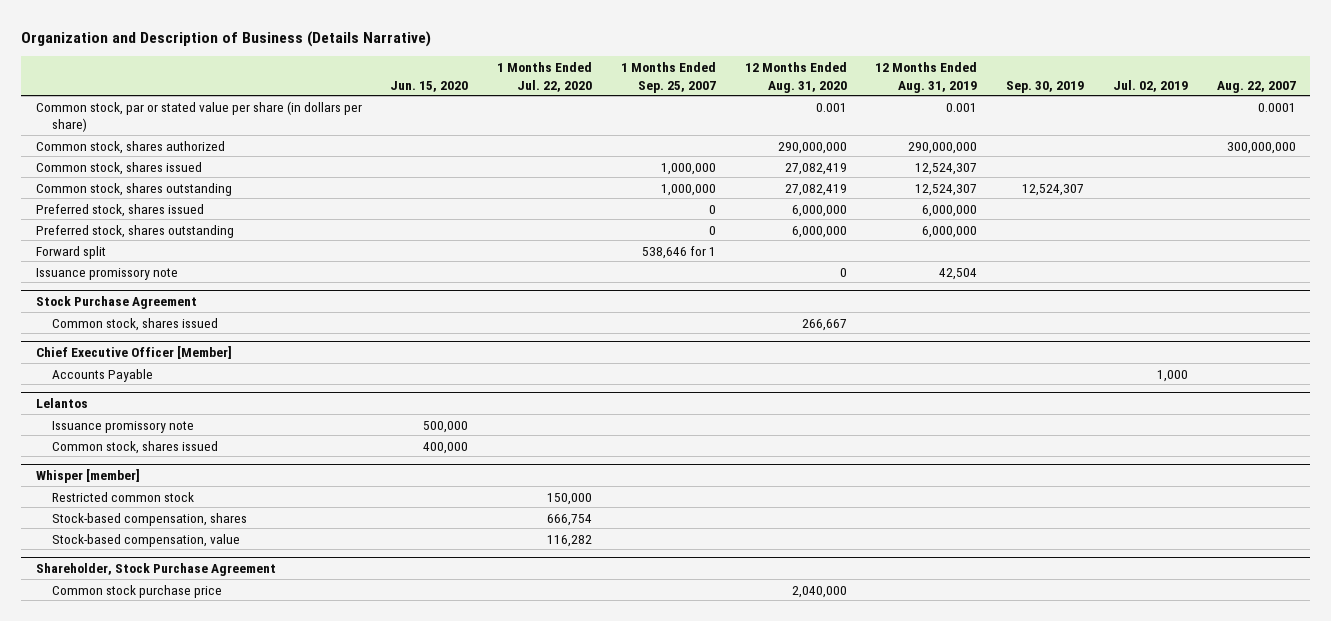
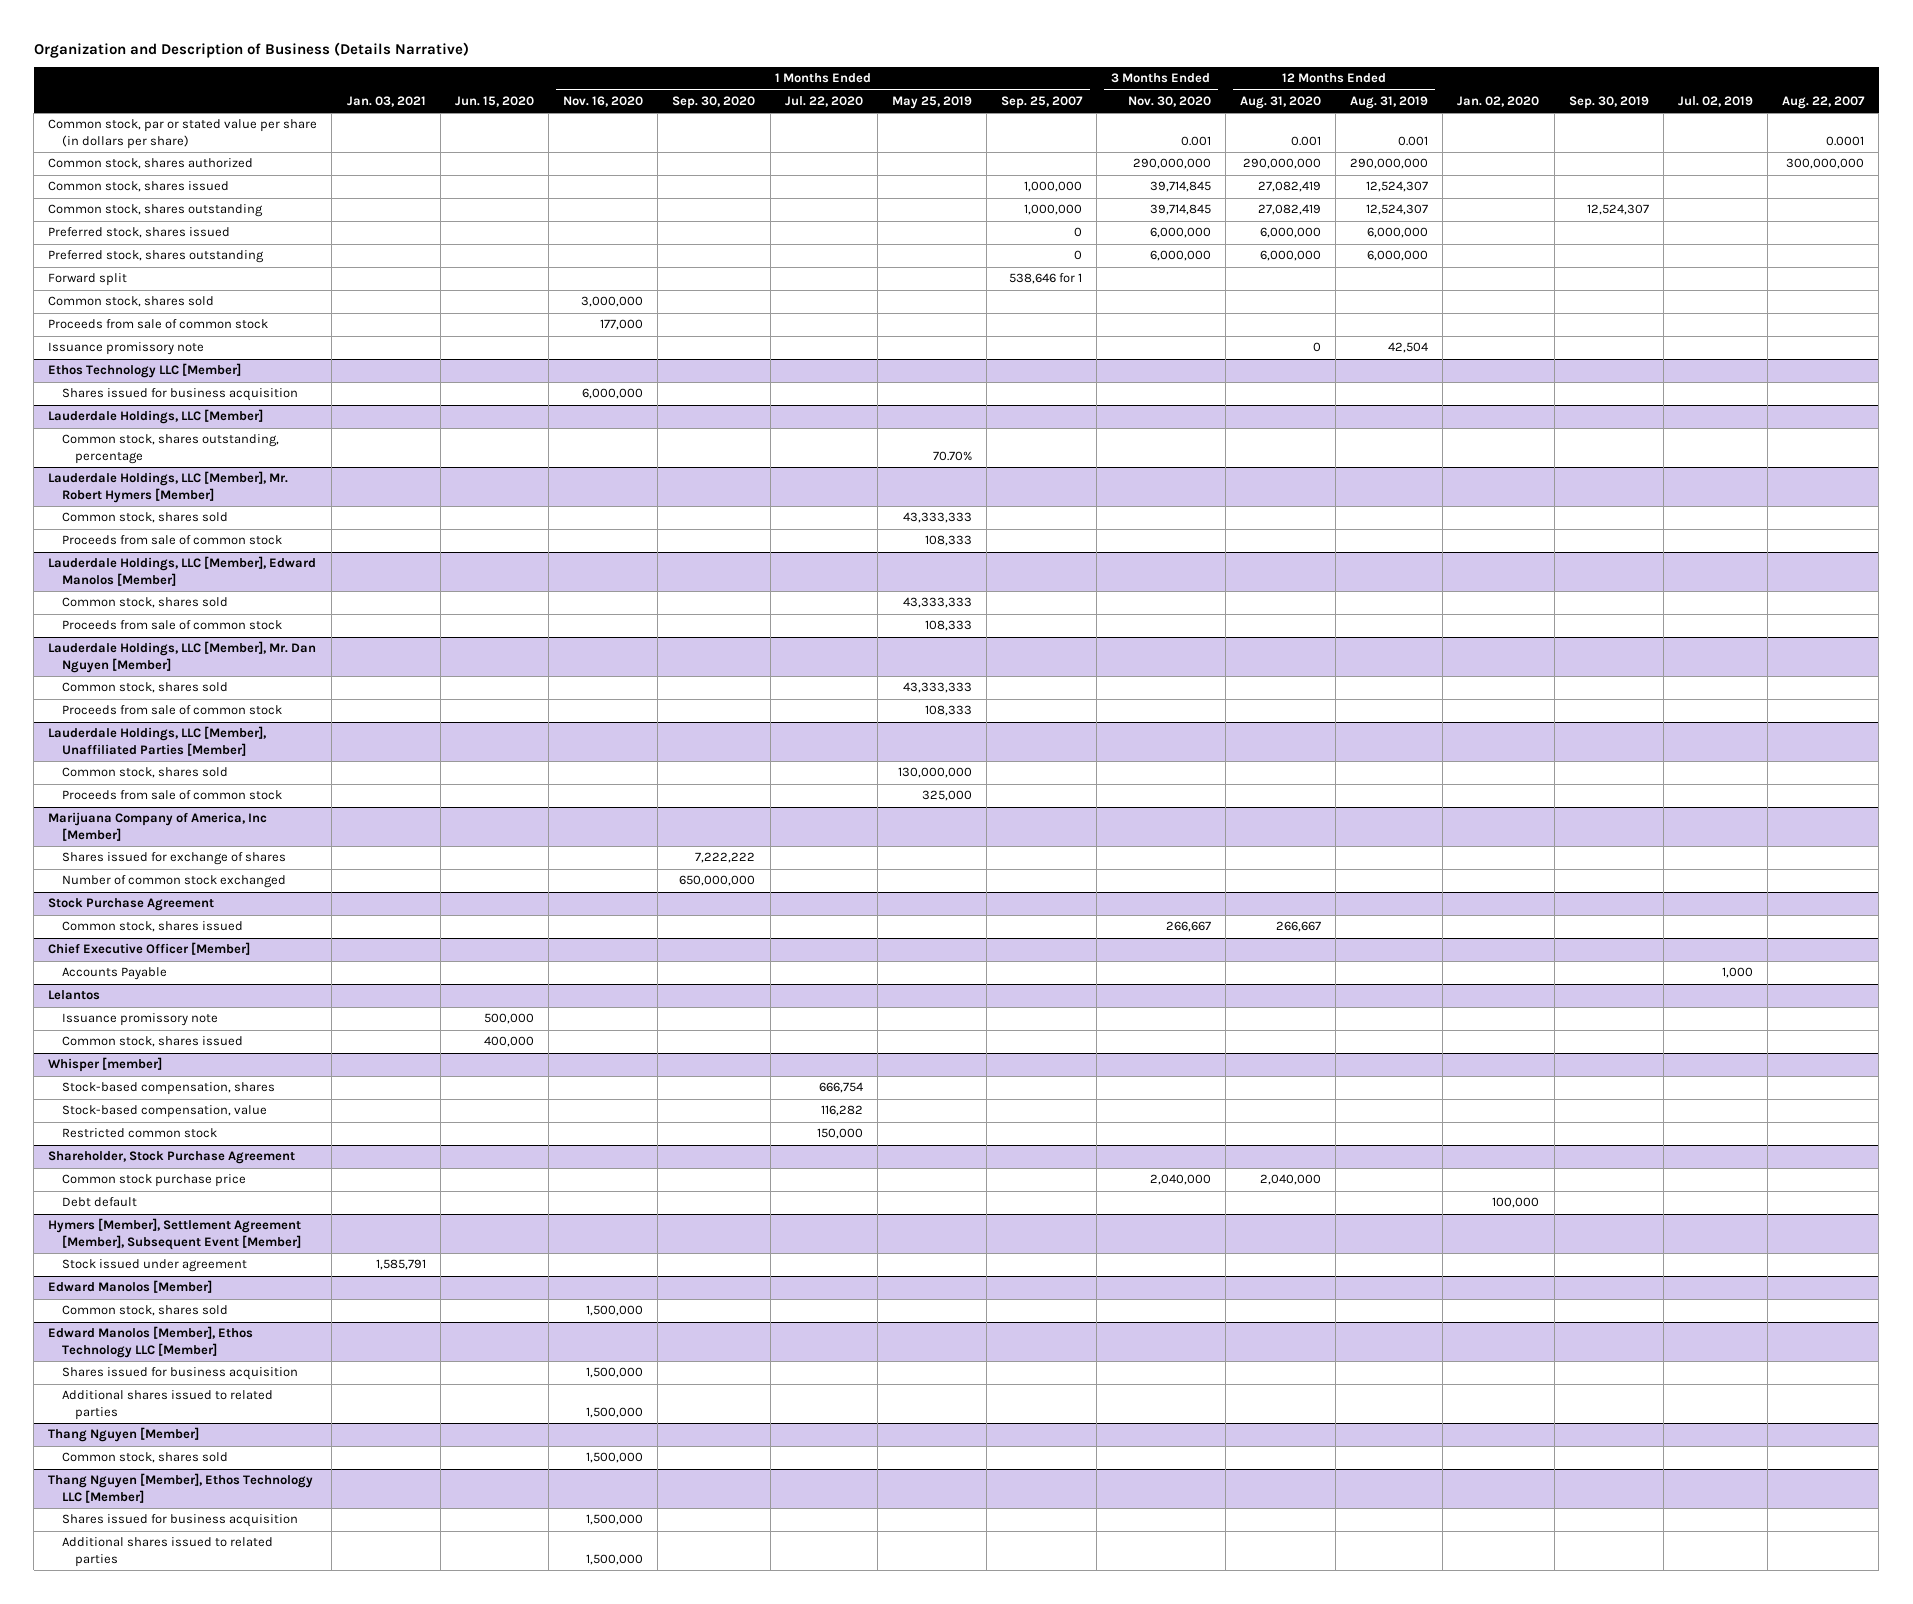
- | Jun. 15, 2020 | 1 Months Ended Jul. 22, 2020 | 1 Months Ended Sep. 25, 2007 | 12 Months Ended Aug. 31, 2020 | 12 Months Ended Aug. 31, 2019 | Sep. 30, 2019 | Jul. 02, 2019 | Aug. 22, 2007
+ | Jan. 03, 2021 | Jun. 15, 2020 | 1 Months Ended Nov. 16, 2020 | 1 Months Ended Sep. 30, 2020 | 1 Months Ended Jul. 22, 2020 | 1 Months Ended May 25, 2019 | 1 Months Ended Sep. 25, 2007 | 3 Months Ended Nov. 30, 2020 | 12 Months Ended Aug. 31, 2020 | 12 Months Ended Aug. 31, 2019 | Jan. 02, 2020 | Sep. 30, 2019 | Jul. 02, 2019 | Aug. 22, 2007
+ Common stock, shares sold | | | 3,000,000 | | | | | | | | | | |
+ Proceeds from sale of common stock | | | 177,000 | | | | | | | | | | |
+ Ethos Technology LLC [Member]
+ Shares issued for business acquisition | | | 6,000,000 | | | | | | | | | | |
+ Lauderdale Holdings, LLC [Member]
+ Common stock, shares outstanding, percentage | | | | | | 70.70% | | | | | | | |
+ Lauderdale Holdings, LLC [Member], Mr. Robert Hymers [Member]
+ Common stock, shares sold | | | | | | 43,333,333 | | | | | | | |
+ Proceeds from sale of common stock | | | | | | 108,333 | | | | | | | |
+ Lauderdale Holdings, LLC [Member], Edward Manolos [Member]
+ Common stock, shares sold | | | | | | 43,333,333 | | | | | | | |
+ Proceeds from sale of common stock | | | | | | 108,333 | | | | | | | |
+ Lauderdale Holdings, LLC [Member], Mr. Dan Nguyen [Member]
+ Common stock, shares sold | | | | | | 43,333,333 | | | | | | | |
+ Proceeds from sale of common stock | | | | | | 108,333 | | | | | | | |
+ Lauderdale Holdings, LLC [Member], Unaffiliated Parties [Member]
+ Common stock, shares sold | | | | | | 130,000,000 | | | | | | | |
+ Proceeds from sale of common stock | | | | | | 325,000 | | | | | | | |
+ Marijuana Company of America, Inc [Member]
+ Shares issued for exchange of shares | | | | 7,222,222 | | | | | | | | | |
+ Number of common stock exchanged | | | | 650,000,000 | | | | | | | | | |
@ Whisper [member]
moved down: Restricted common stock | | | | | 150,000 | | | | | | | | |
@ Shareholder, Stock Purchase Agreement
+ Debt default | | | | | | | | | | | 100,000 | | |
+ Hymers [Member], Settlement Agreement [Member], Subsequent Event [Member]
+ Stock issued under agreement | 1,585,791 | | | | | | | | | | | | |
+ Edward Manolos [Member]
+ Common stock, shares sold | | | 1,500,000 | | | | | | | | | | |
+ Edward Manolos [Member], Ethos Technology LLC [Member]
+ Shares issued for business acquisition | | | 1,500,000 | | | | | | | | | | |
+ Additional shares issued to related parties | | | 1,500,000 | | | | | | | | | | |
+ Thang Nguyen [Member]
+ Common stock, shares sold | | | 1,500,000 | | | | | | | | | | |
+ Thang Nguyen [Member], Ethos Technology LLC [Member]
+ Shares issued for business acquisition | | | 1,500,000 | | | | | | | | | | |
+ Additional shares issued to related parties | | | 1,500,000 | | | | | | | | | | |

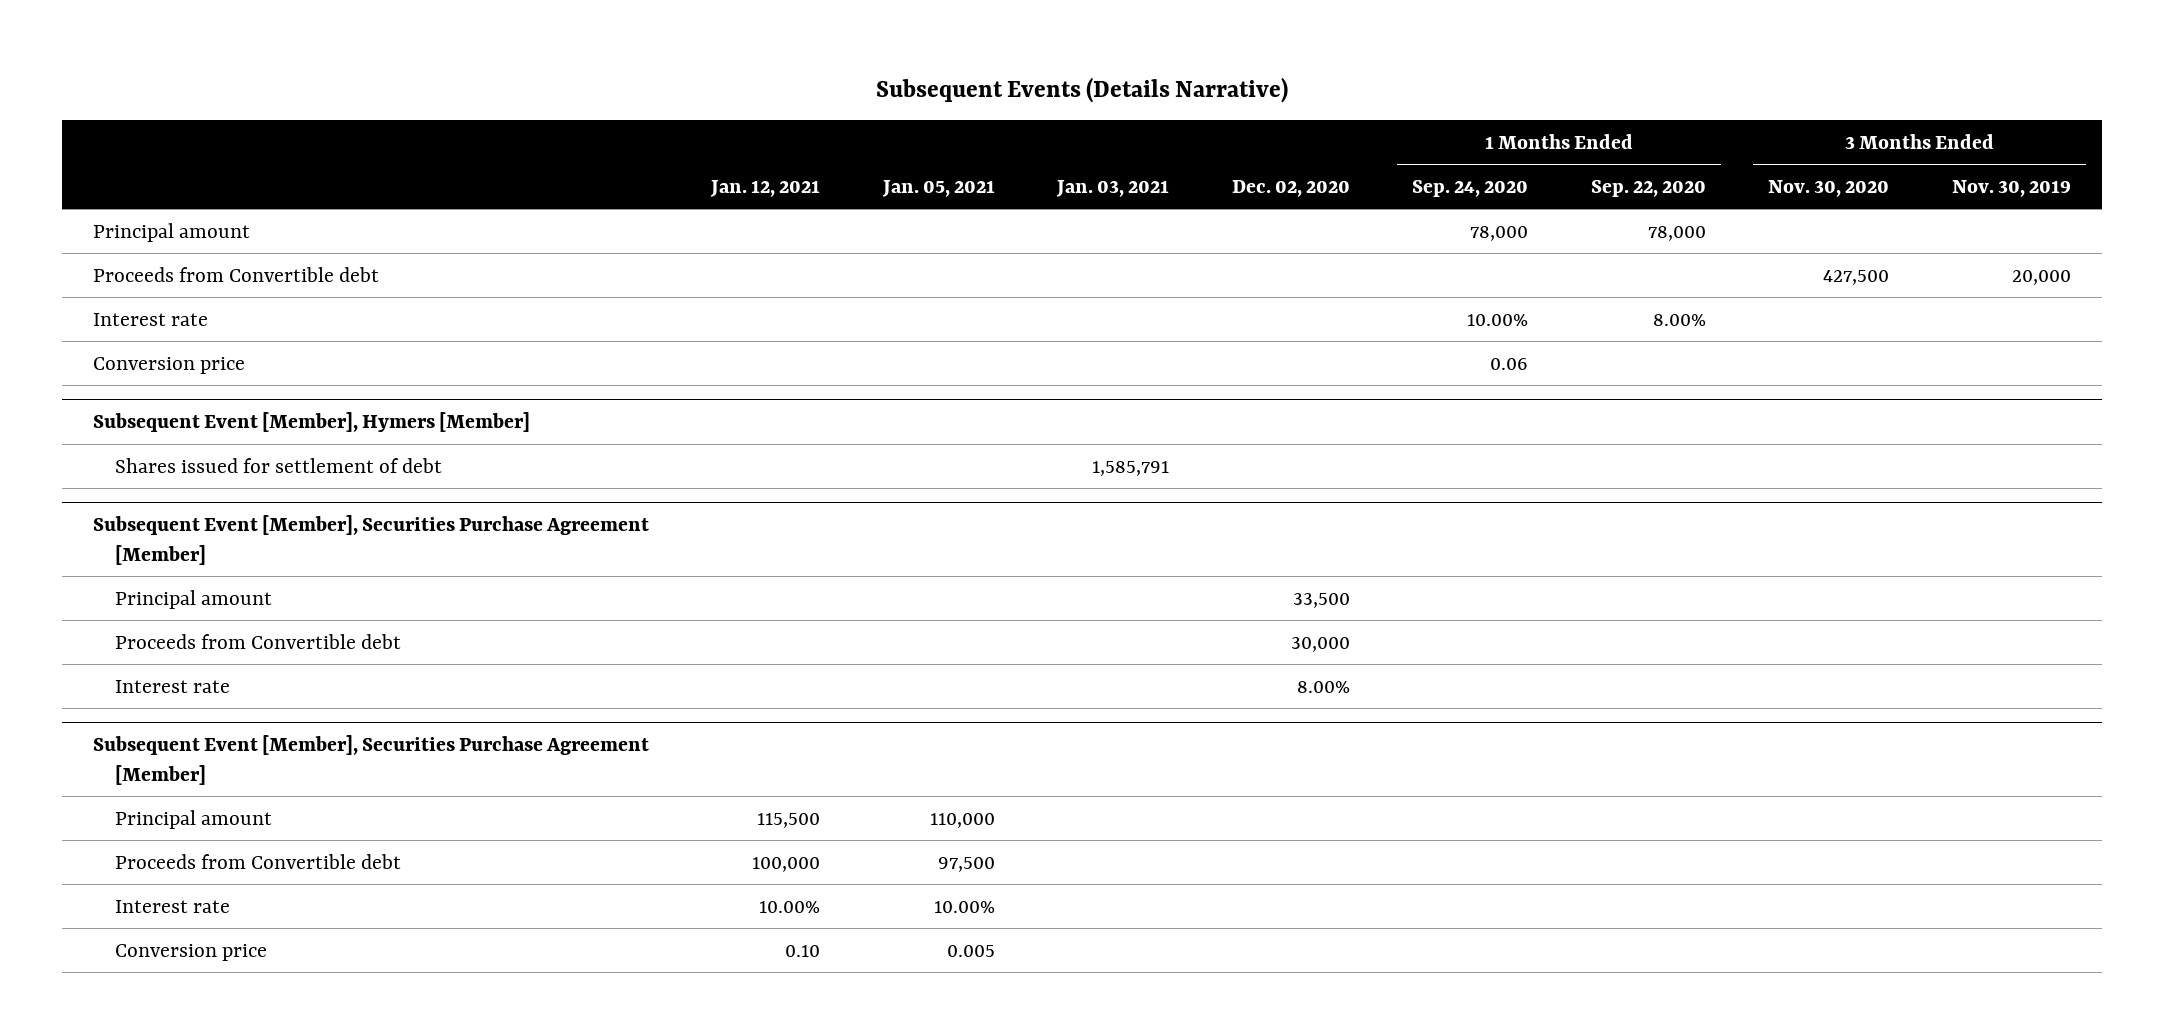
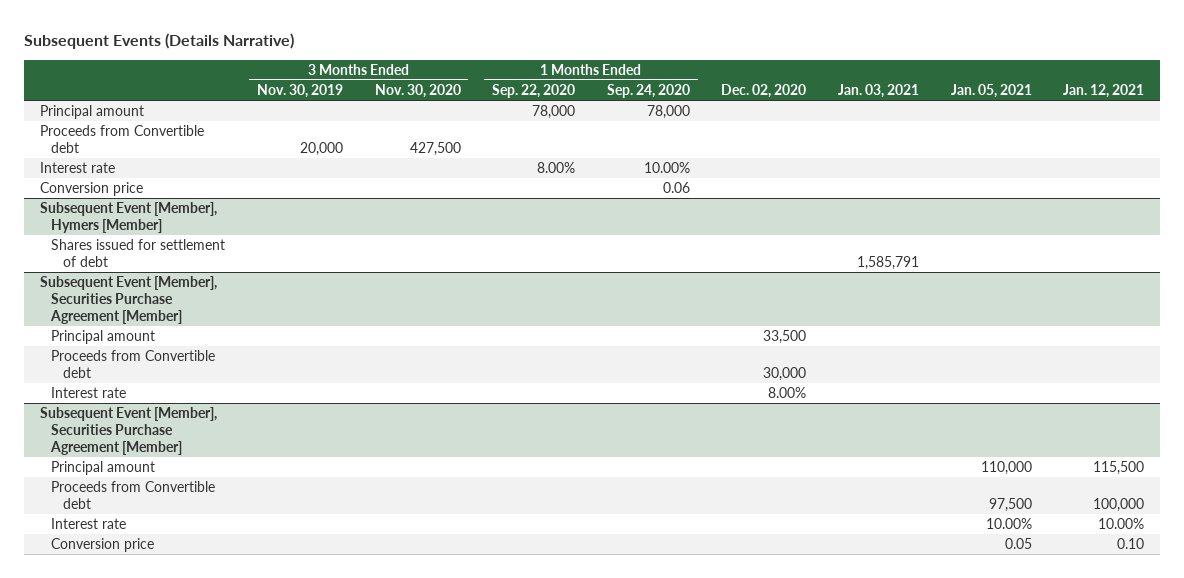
- | Jan. 12, 2021 | Jan. 05, 2021 | Jan. 03, 2021 | Dec. 02, 2020 | 1 Months Ended Sep. 24, 2020 | 1 Months Ended Sep. 22, 2020 | 3 Months Ended Nov. 30, 2020 | 3 Months Ended Nov. 30, 2019
+ | 3 Months Ended Nov. 30, 2019 | 3 Months Ended Nov. 30, 2020 | 1 Months Ended Sep. 22, 2020 | 1 Months Ended Sep. 24, 2020 | Dec. 02, 2020 | Jan. 03, 2021 | Jan. 05, 2021 | Jan. 12, 2021
@ Subsequent Event [Member], Securities Purchase Agreement [Member]
- Conversion price | 0.10 | 0.005 | | | | | |
+ Conversion price | | | | | | | 0.05 | 0.10

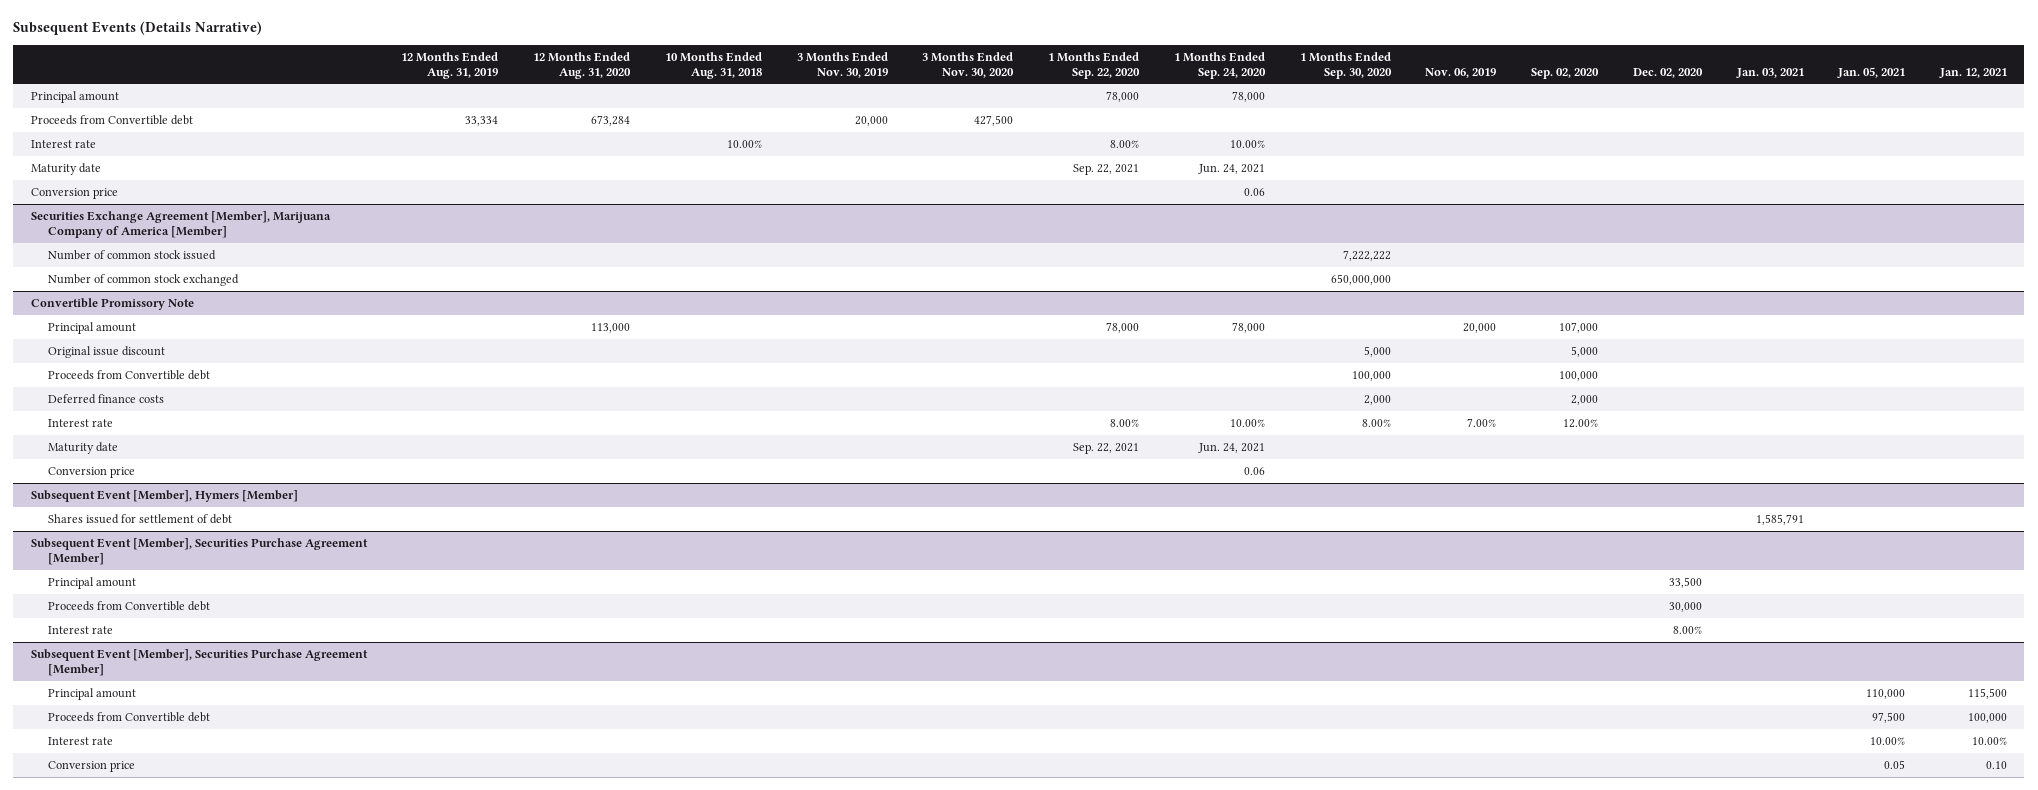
- | 3 Months Ended Nov. 30, 2019 | 3 Months Ended Nov. 30, 2020 | 1 Months Ended Sep. 22, 2020 | 1 Months Ended Sep. 24, 2020 | Dec. 02, 2020 | Jan. 03, 2021 | Jan. 05, 2021 | Jan. 12, 2021
+ | 12 Months Ended Aug. 31, 2019 | 12 Months Ended Aug. 31, 2020 | 10 Months Ended Aug. 31, 2018 | 3 Months Ended Nov. 30, 2019 | 3 Months Ended Nov. 30, 2020 | 1 Months Ended Sep. 22, 2020 | 1 Months Ended Sep. 24, 2020 | 1 Months Ended Sep. 30, 2020 | Nov. 06, 2019 | Sep. 02, 2020 | Dec. 02, 2020 | Jan. 03, 2021 | Jan. 05, 2021 | Jan. 12, 2021
+ Maturity date | | | | | | Sep. 22, 2021 | Jun. 24, 2021 | | | | | | |
+ Securities Exchange Agreement [Member], Marijuana Company of America [Member]
+ Number of common stock issued | | | | | | | | 7,222,222 | | | | | |
+ Number of common stock exchanged | | | | | | | | 650,000,000 | | | | | |
+ Convertible Promissory Note
+ Principal amount | | 113,000 | | | | 78,000 | 78,000 | | 20,000 | 107,000 | | | |
+ Original issue discount | | | | | | | | 5,000 | | 5,000 | | | |
+ Proceeds from Convertible debt | | | | | | | | 100,000 | | 100,000 | | | |
+ Deferred finance costs | | | | | | | | 2,000 | | 2,000 | | | |
+ Interest rate | | | | | | 8.00% | 10.00% | 8.00% | 7.00% | 12.00% | | | |
+ Maturity date | | | | | | Sep. 22, 2021 | Jun. 24, 2021 | | | | | | |
+ Conversion price | | | | | | | 0.06 | | | | | | |

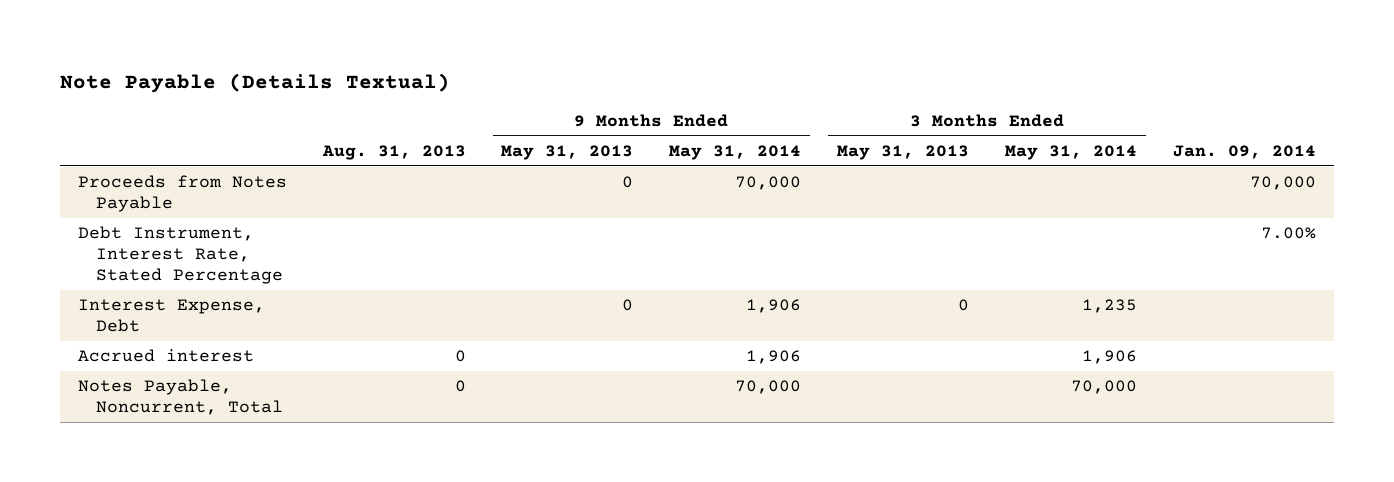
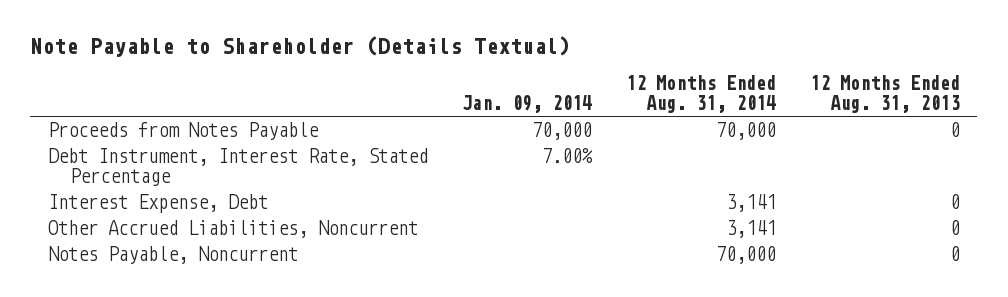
- Note Payable (Details Textual)
+ Note Payable to Shareholder (Details Textual)
- | Aug. 31, 2013 | 9 Months Ended May 31, 2013 | 9 Months Ended May 31, 2014 | 3 Months Ended May 31, 2013 | 3 Months Ended May 31, 2014 | Jan. 09, 2014
+ | Jan. 09, 2014 | 12 Months Ended Aug. 31, 2014 | 12 Months Ended Aug. 31, 2013
- Accrued interest | 0 | | 1,906 | | 1,906 |
- Notes Payable, Noncurrent, Total | 0 | | 70,000 | | 70,000 |
+ Other Accrued Liabilities, Noncurrent | | 3,141 | 0
+ Notes Payable, Noncurrent | | 70,000 | 0

